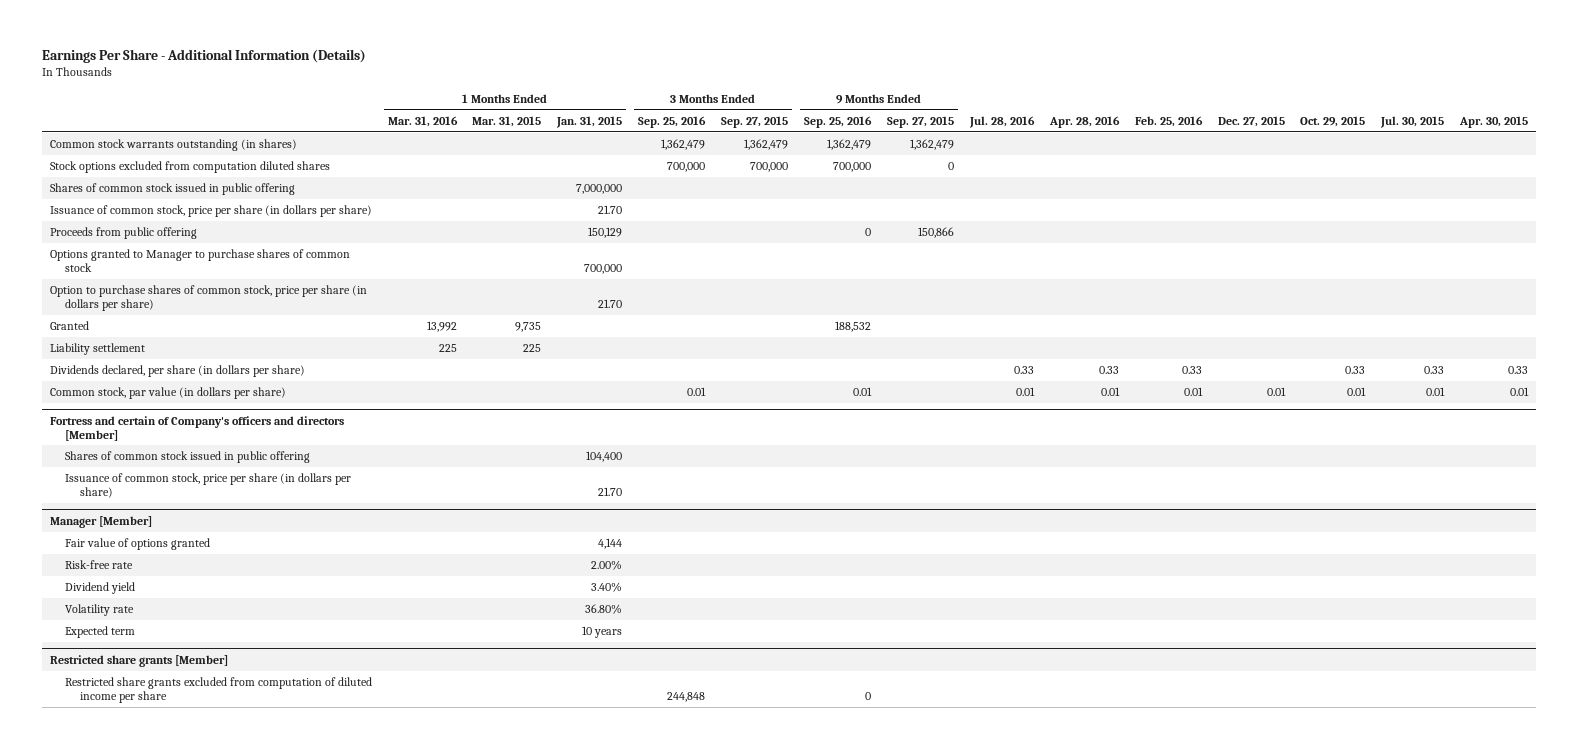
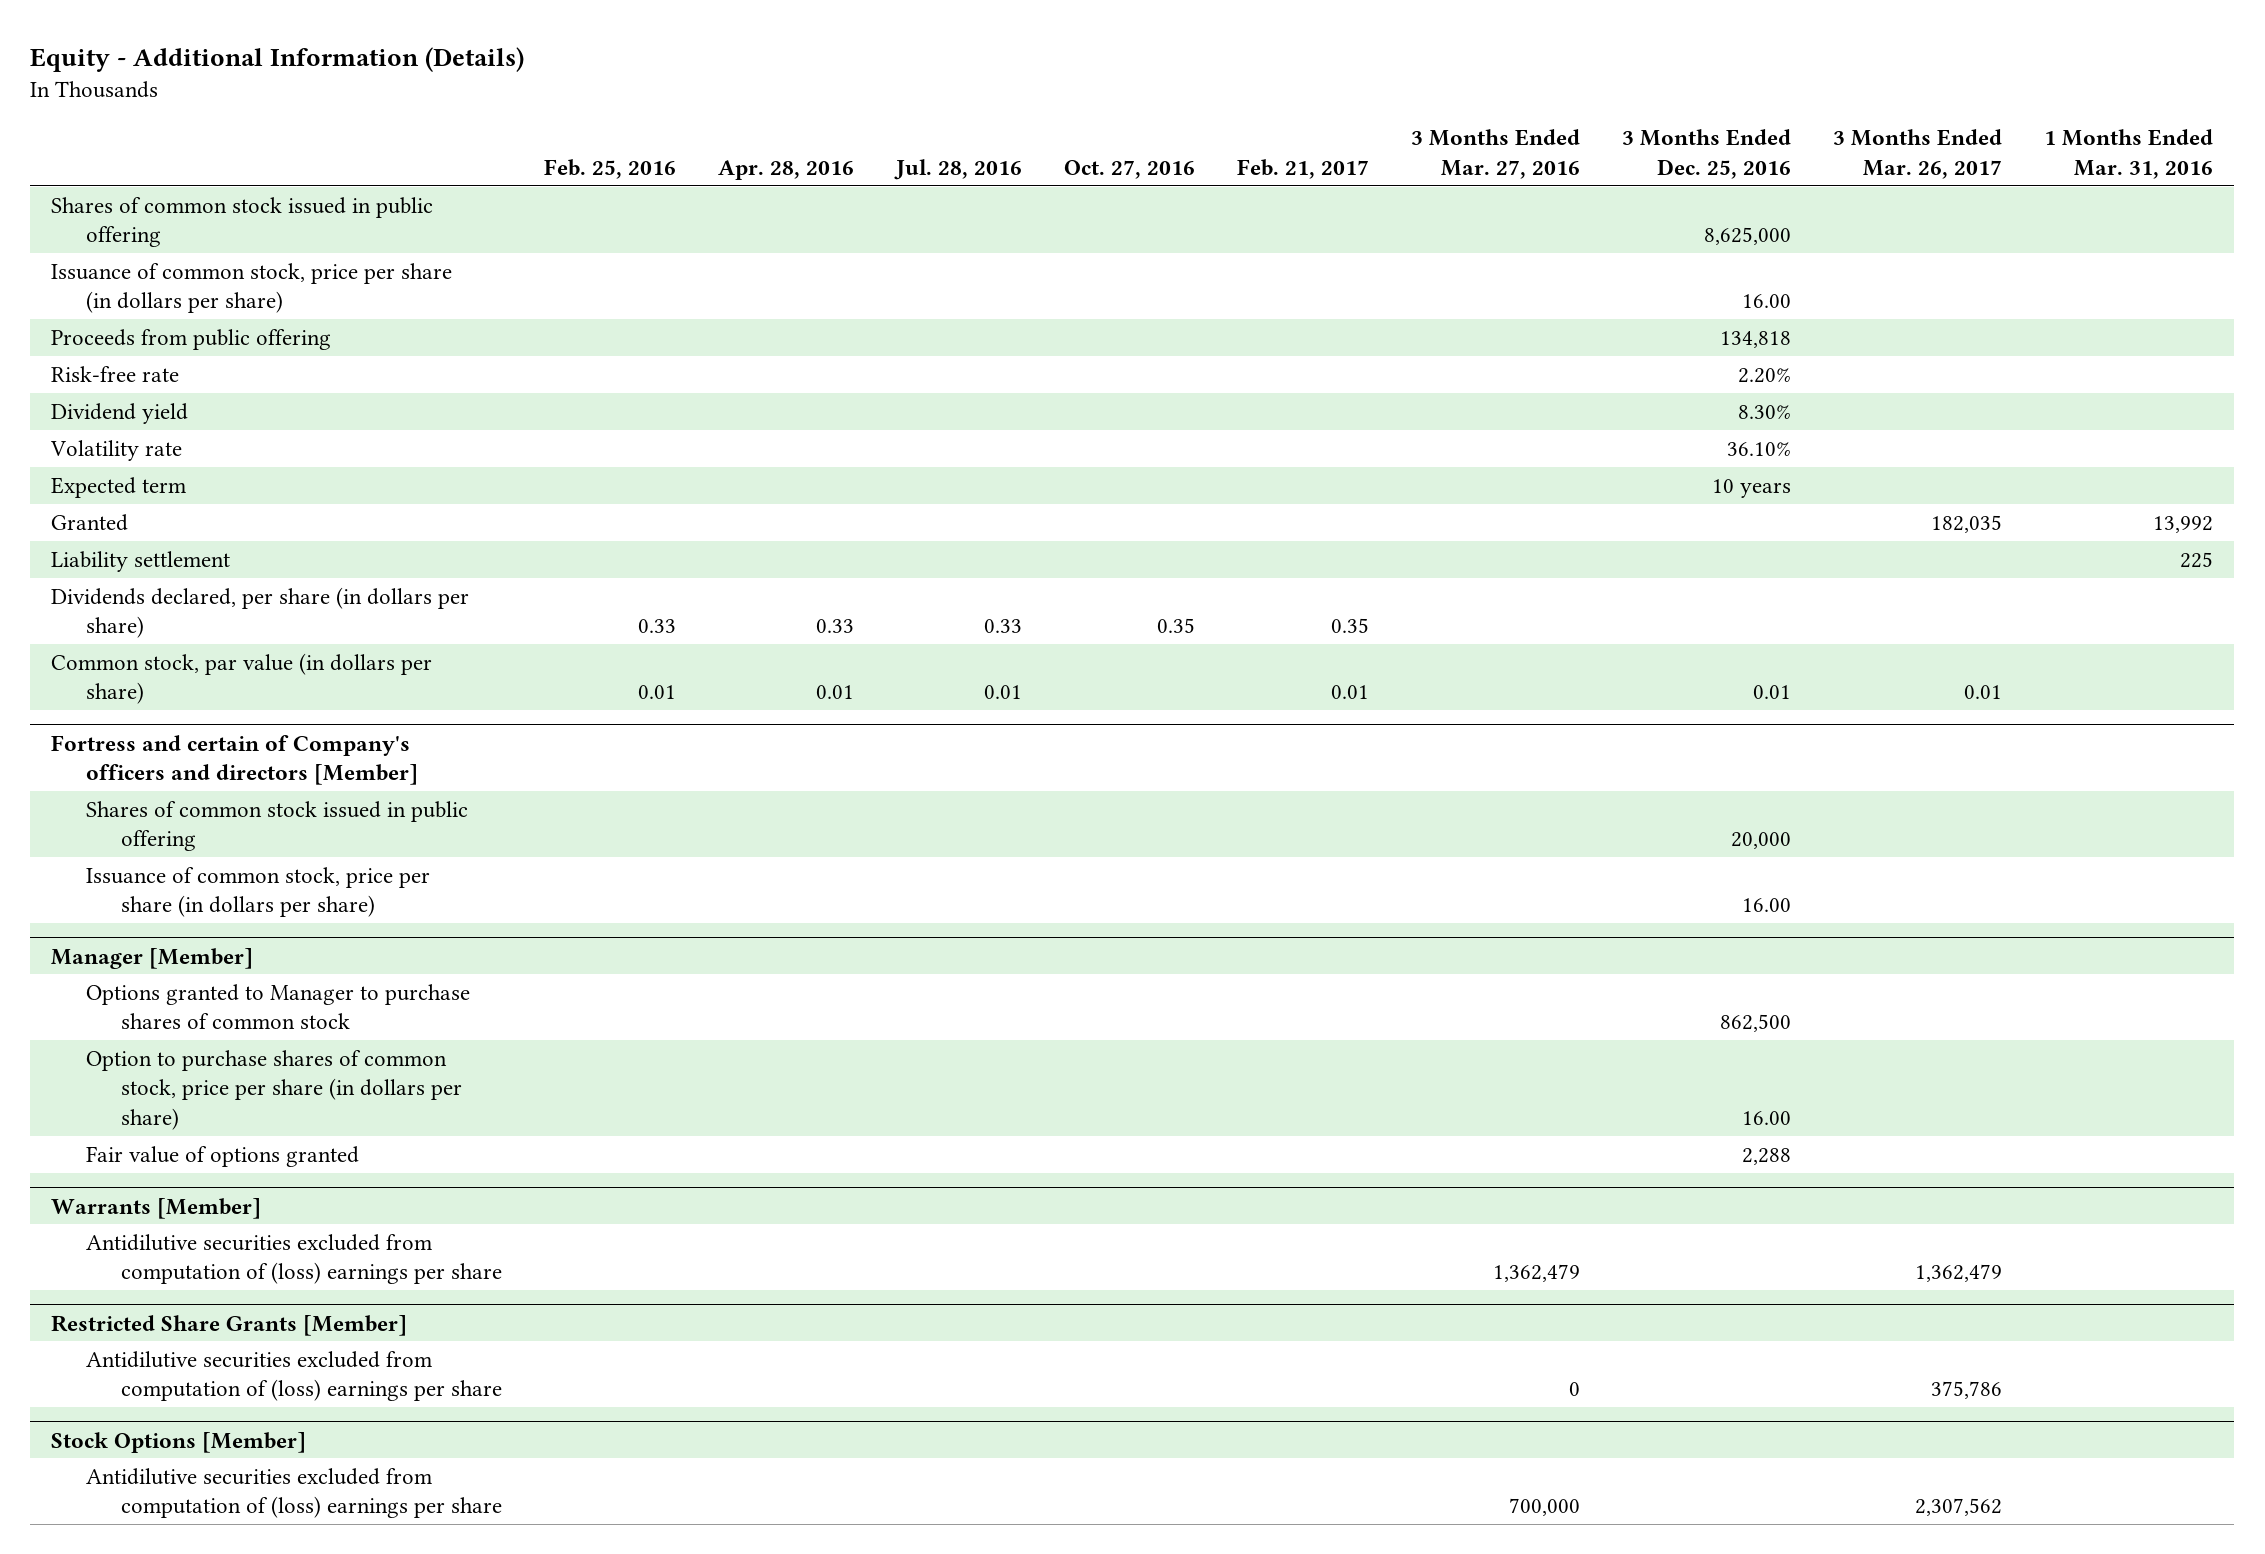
- Earnings Per Share - Additional Information (Details)
+ Equity - Additional Information (Details)
- | 1 Months Ended Mar. 31, 2016 | 1 Months Ended Mar. 31, 2015 | 1 Months Ended Jan. 31, 2015 | 3 Months Ended Sep. 25, 2016 | 3 Months Ended Sep. 27, 2015 | 9 Months Ended Sep. 25, 2016 | 9 Months Ended Sep. 27, 2015 | Jul. 28, 2016 | Apr. 28, 2016 | Feb. 25, 2016 | Dec. 27, 2015 | Oct. 29, 2015 | Jul. 30, 2015 | Apr. 30, 2015
+ | Feb. 25, 2016 | Apr. 28, 2016 | Jul. 28, 2016 | Oct. 27, 2016 | Feb. 21, 2017 | 3 Months Ended Mar. 27, 2016 | 3 Months Ended Dec. 25, 2016 | 3 Months Ended Mar. 26, 2017 | 1 Months Ended Mar. 31, 2016
- Common stock warrants outstanding (in shares) | | | | 1,362,479 | 1,362,479 | 1,362,479 | 1,362,479 | | | | | | |
- Stock options excluded from computation diluted shares | | | | 700,000 | 700,000 | 700,000 | 0 | | | | | | |
- Options granted to Manager to purchase shares of common stock | | | 700,000 | | | | | | | | | | |
- Option to purchase shares of common stock, price per share (in dollars per share) | | | 21.70 | | | | | | | | | | |
+ Risk-free rate | | | | | | | 2.20% | |
+ Dividend yield | | | | | | | 8.30% | |
+ Volatility rate | | | | | | | 36.10% | |
+ Expected term | | | | | | | 10 years | |
@ Manager [Member]
+ Options granted to Manager to purchase shares of common stock | | | | | | | 862,500 | |
+ Option to purchase shares of common stock, price per share (in dollars per share) | | | | | | | 16.00 | |
- Risk-free rate | | | 2.00% | | | | | | | | | | |
- Dividend yield | | | 3.40% | | | | | | | | | | |
- Volatility rate | | | 36.80% | | | | | | | | | | |
- Expected term | | | 10 years | | | | | | | | | | |
- Restricted share grants [Member]
- Restricted share grants excluded from computation of diluted income per share | | | | 244,848 | | 0 | | | | | | | |
+ Warrants [Member]
+ Antidilutive securities excluded from computation of (loss) earnings per share | | | | | | 1,362,479 | | 1,362,479 |
+ Restricted Share Grants [Member]
+ Antidilutive securities excluded from computation of (loss) earnings per share | | | | | | 0 | | 375,786 |
+ Stock Options [Member]
+ Antidilutive securities excluded from computation of (loss) earnings per share | | | | | | 700,000 | | 2,307,562 |

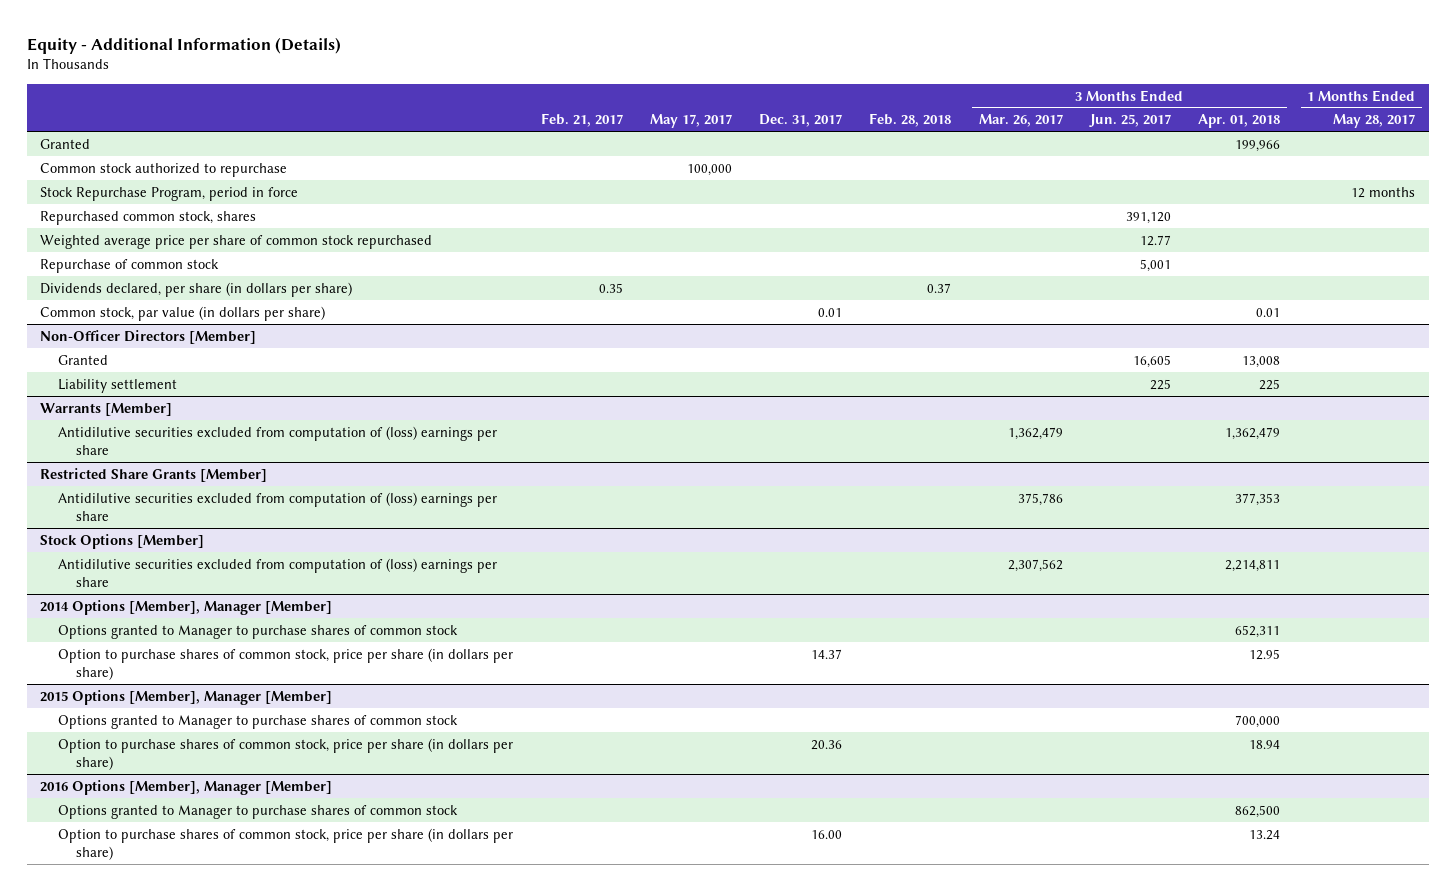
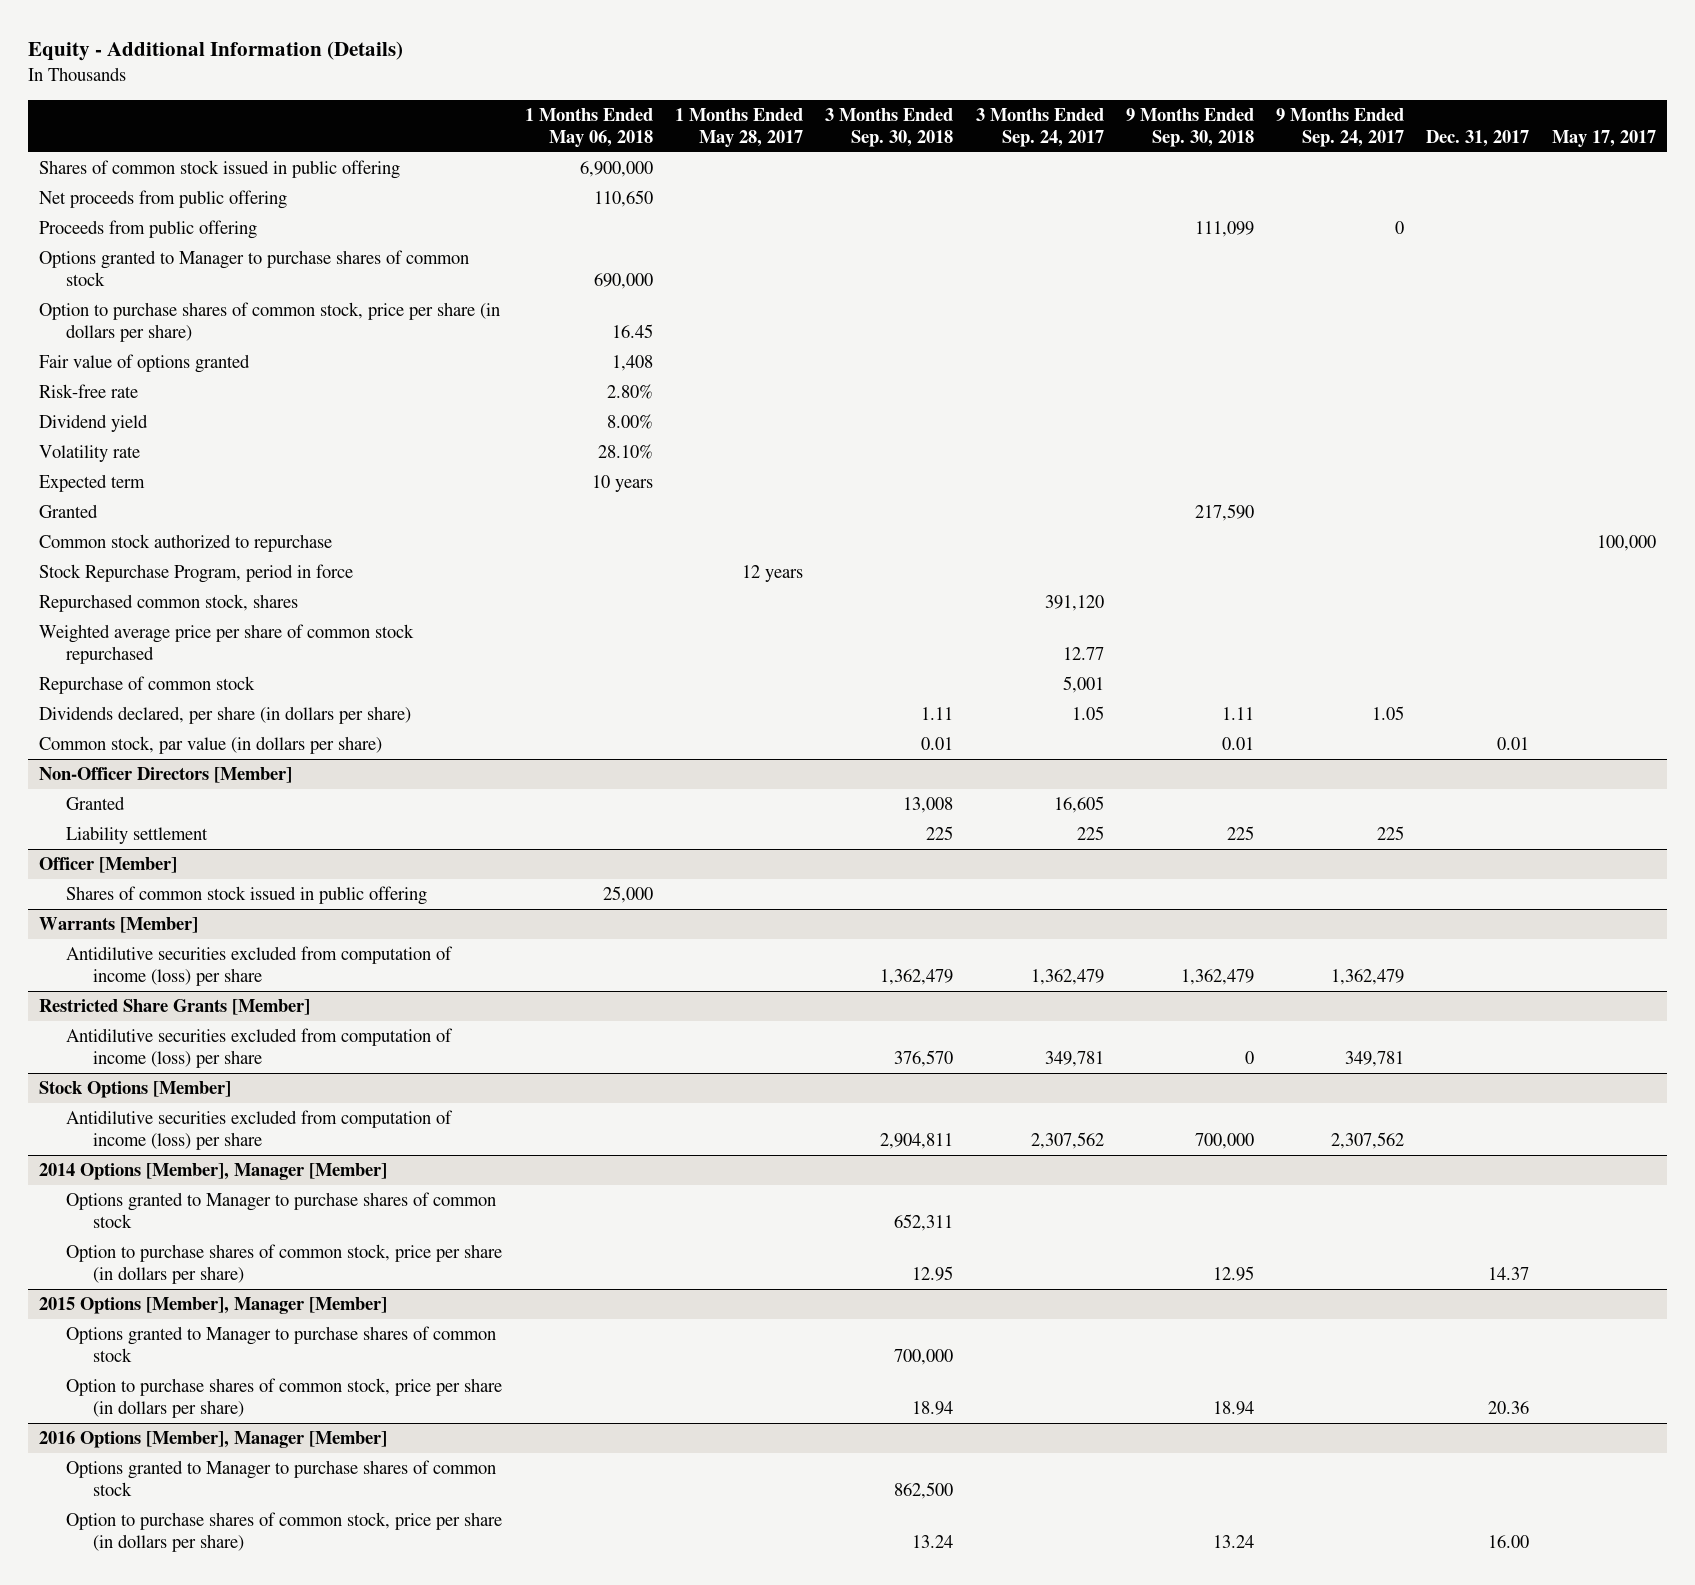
- | Feb. 21, 2017 | May 17, 2017 | Dec. 31, 2017 | Feb. 28, 2018 | 3 Months Ended Mar. 26, 2017 | 3 Months Ended Jun. 25, 2017 | 3 Months Ended Apr. 01, 2018 | 1 Months Ended May 28, 2017
+ | 1 Months Ended May 06, 2018 | 1 Months Ended May 28, 2017 | 3 Months Ended Sep. 30, 2018 | 3 Months Ended Sep. 24, 2017 | 9 Months Ended Sep. 30, 2018 | 9 Months Ended Sep. 24, 2017 | Dec. 31, 2017 | May 17, 2017
+ Shares of common stock issued in public offering | 6,900,000 | | | | | | |
+ Net proceeds from public offering | 110,650 | | | | | | |
+ Proceeds from public offering | | | | | 111,099 | 0 | |
+ Options granted to Manager to purchase shares of common stock | 690,000 | | | | | | |
+ Option to purchase shares of common stock, price per share (in dollars per share) | 16.45 | | | | | | |
+ Fair value of options granted | 1,408 | | | | | | |
+ Risk-free rate | 2.80% | | | | | | |
+ Dividend yield | 8.00% | | | | | | |
+ Volatility rate | 28.10% | | | | | | |
+ Expected term | 10 years | | | | | | |
- Stock Repurchase Program, period in force | | | | | | | | 12 months
+ Stock Repurchase Program, period in force | | 12 years | | | | | |
+ Officer [Member]
+ Shares of common stock issued in public offering | 25,000 | | | | | | |
@ Warrants [Member]
- Antidilutive securities excluded from computation of (loss) earnings per share | | | | | 1,362,479 | | 1,362,479 |
+ Antidilutive securities excluded from computation of income (loss) per share | | | 1,362,479 | 1,362,479 | 1,362,479 | 1,362,479 | |
@ Restricted Share Grants [Member]
- Antidilutive securities excluded from computation of (loss) earnings per share | | | | | 375,786 | | 377,353 |
+ Antidilutive securities excluded from computation of income (loss) per share | | | 376,570 | 349,781 | 0 | 349,781 | |
@ Stock Options [Member]
- Antidilutive securities excluded from computation of (loss) earnings per share | | | | | 2,307,562 | | 2,214,811 |
+ Antidilutive securities excluded from computation of income (loss) per share | | | 2,904,811 | 2,307,562 | 700,000 | 2,307,562 | |

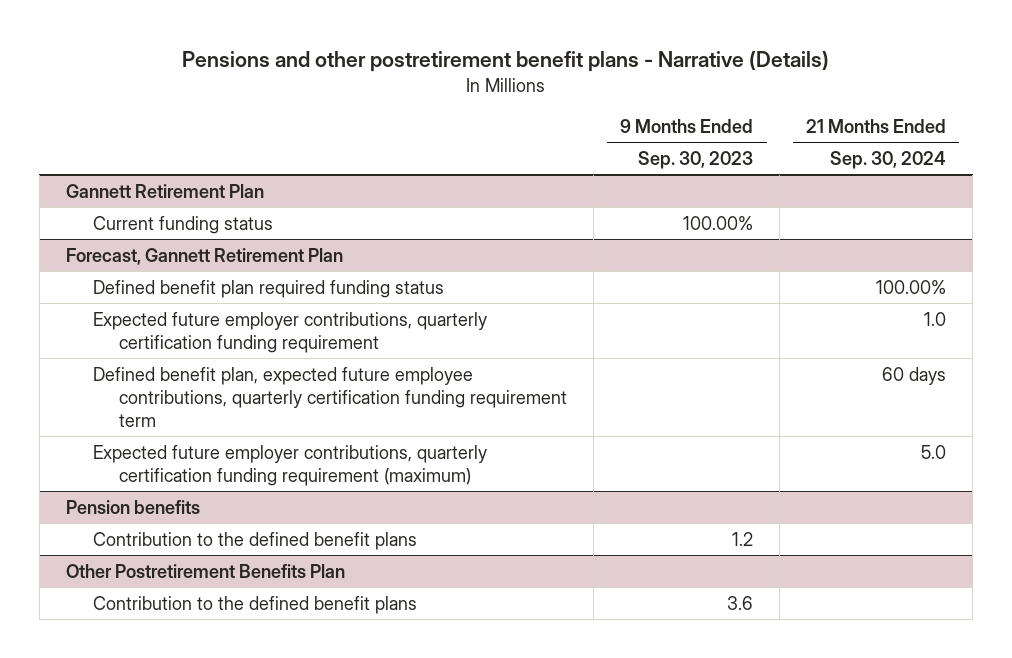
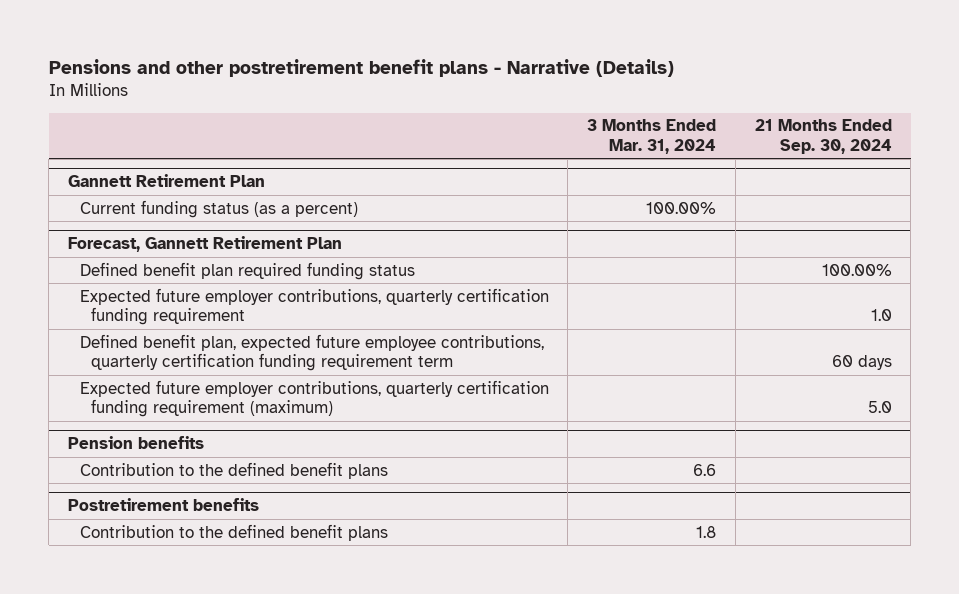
- | 9 Months Ended Sep. 30, 2023 | 21 Months Ended Sep. 30, 2024
+ | 3 Months Ended Mar. 31, 2024 | 21 Months Ended Sep. 30, 2024
@ Gannett Retirement Plan
- Current funding status | 100.00% |
+ Current funding status (as a percent) | 100.00% |
- Other Postretirement Benefits Plan
- Contribution to the defined benefit plans | 3.6 |
+ Postretirement benefits
+ Contribution to the defined benefit plans | 1.8 |

